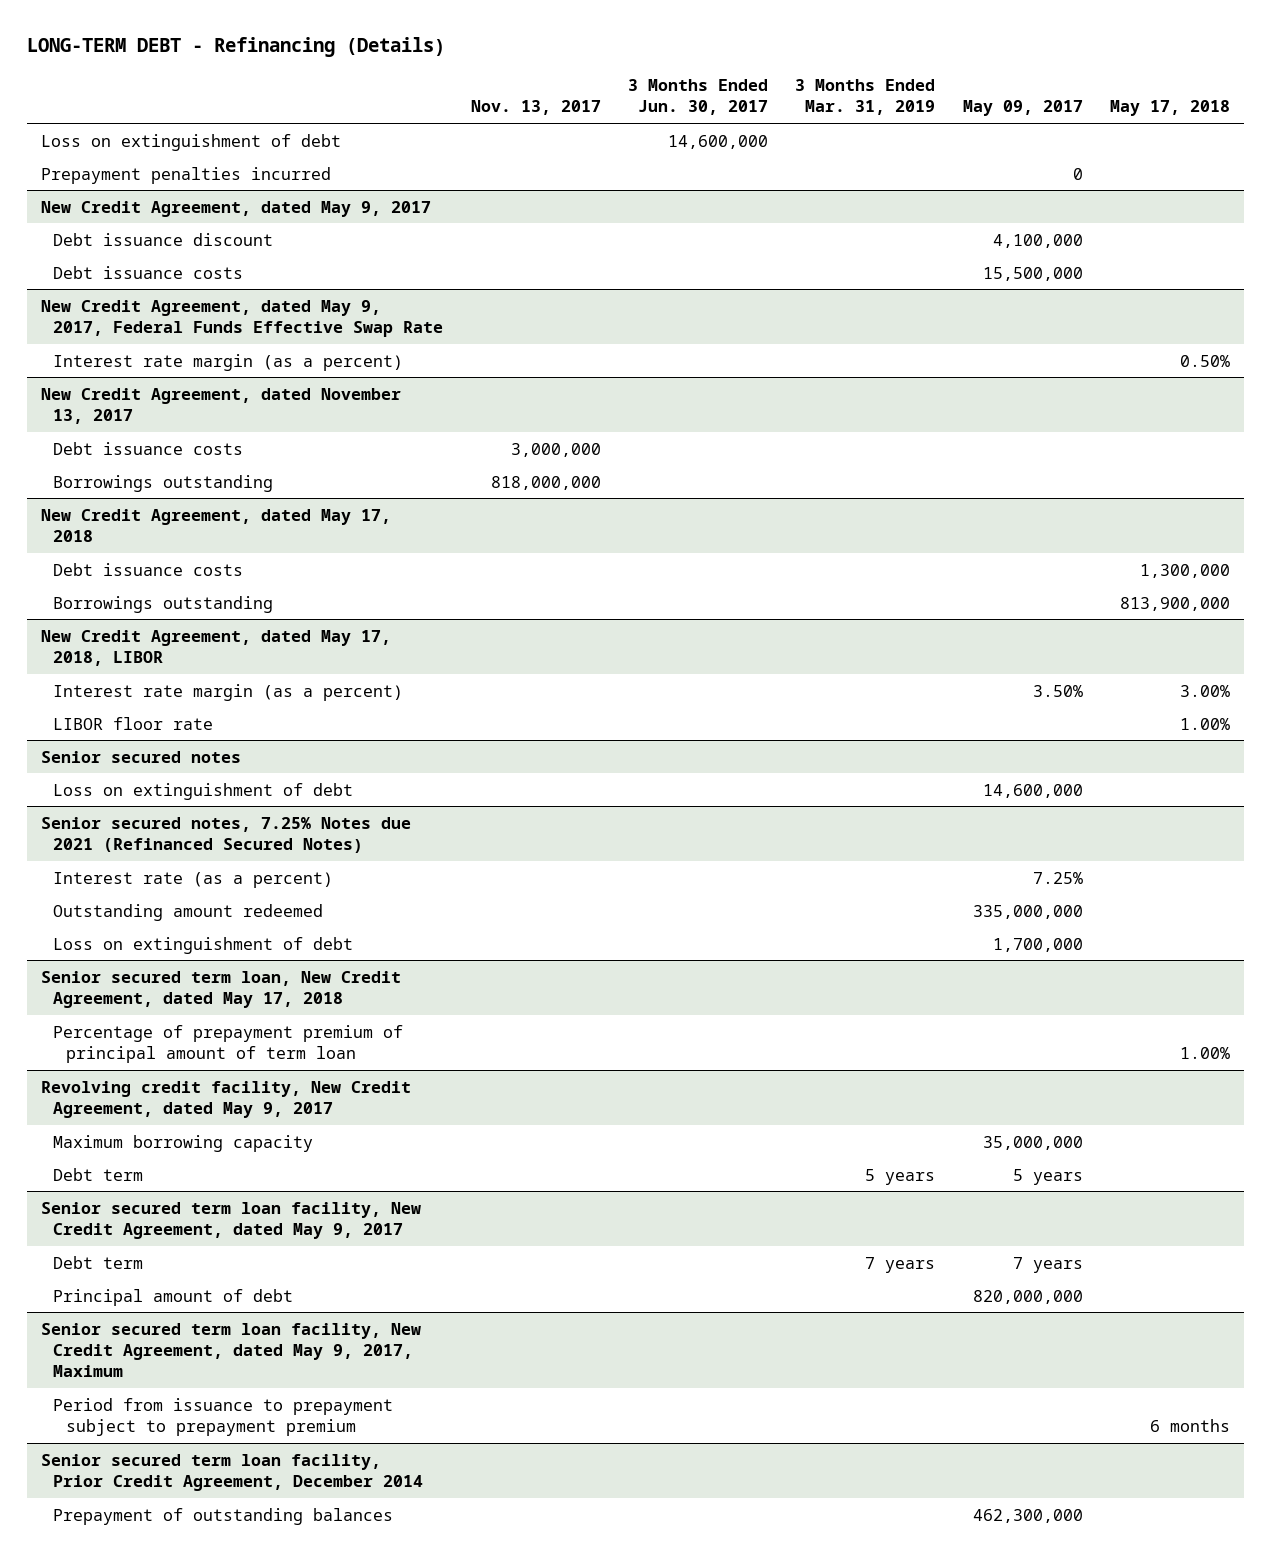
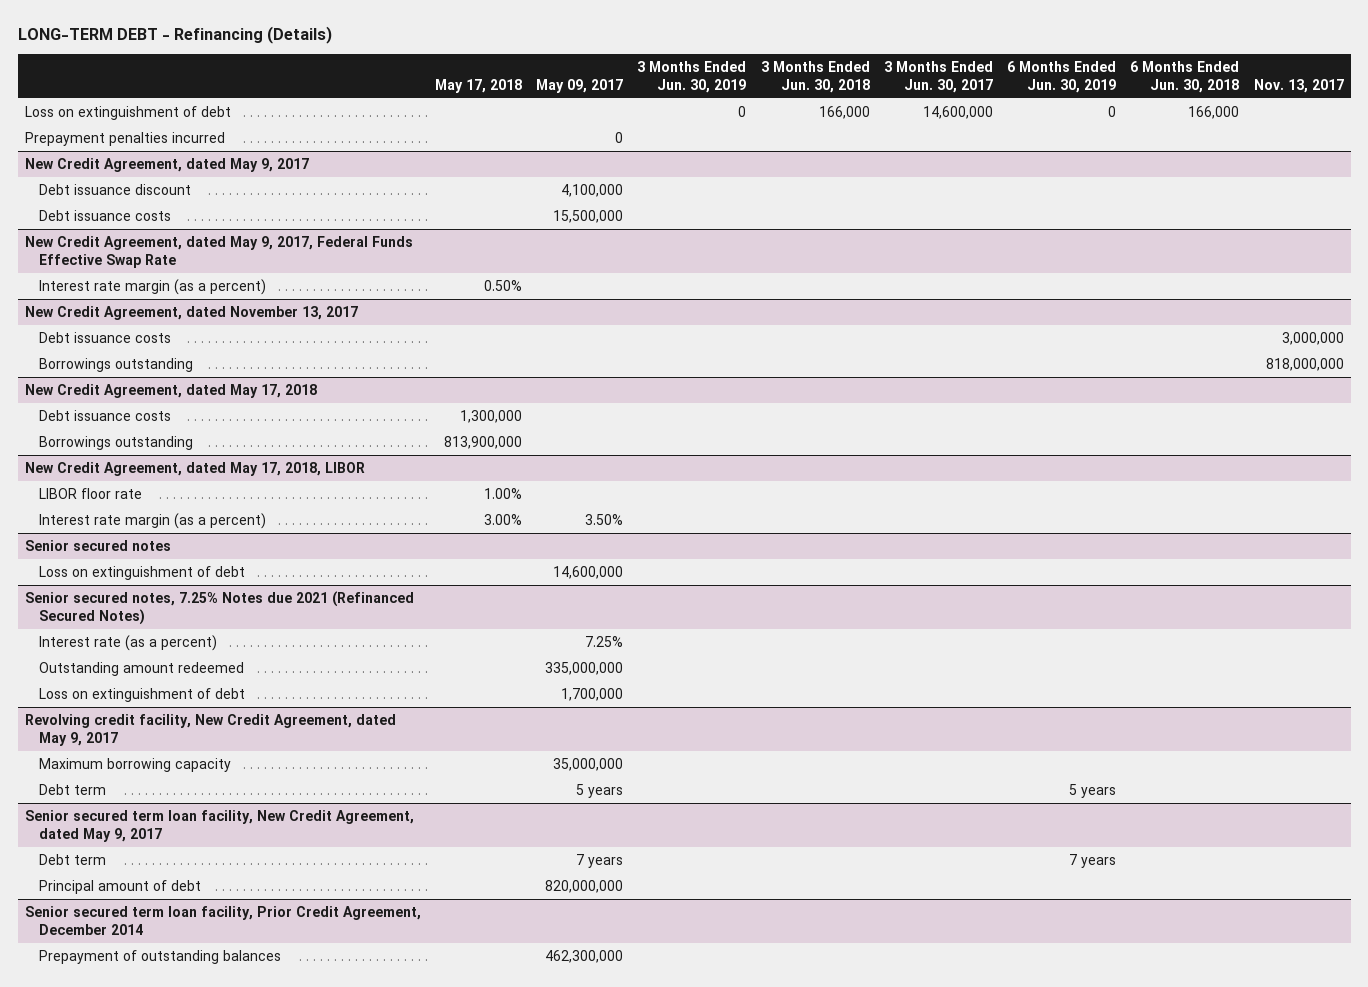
- | Nov. 13, 2017 | 3 Months Ended Jun. 30, 2017 | 3 Months Ended Mar. 31, 2019 | May 09, 2017 | May 17, 2018
+ | May 17, 2018 | May 09, 2017 | 3 Months Ended Jun. 30, 2019 | 3 Months Ended Jun. 30, 2018 | 3 Months Ended Jun. 30, 2017 | 6 Months Ended Jun. 30, 2019 | 6 Months Ended Jun. 30, 2018 | Nov. 13, 2017
@ New Credit Agreement, dated May 17, 2018, LIBOR
moved down: Interest rate margin (as a percent) | 3.00% | 3.50% | | | | | |
- Senior secured term loan, New Credit Agreement, dated May 17, 2018
- Percentage of prepayment premium of principal amount of term loan | | | | | 1.00%
- Senior secured term loan facility, New Credit Agreement, dated May 9, 2017, Maximum
- Period from issuance to prepayment subject to prepayment premium | | | | | 6 months

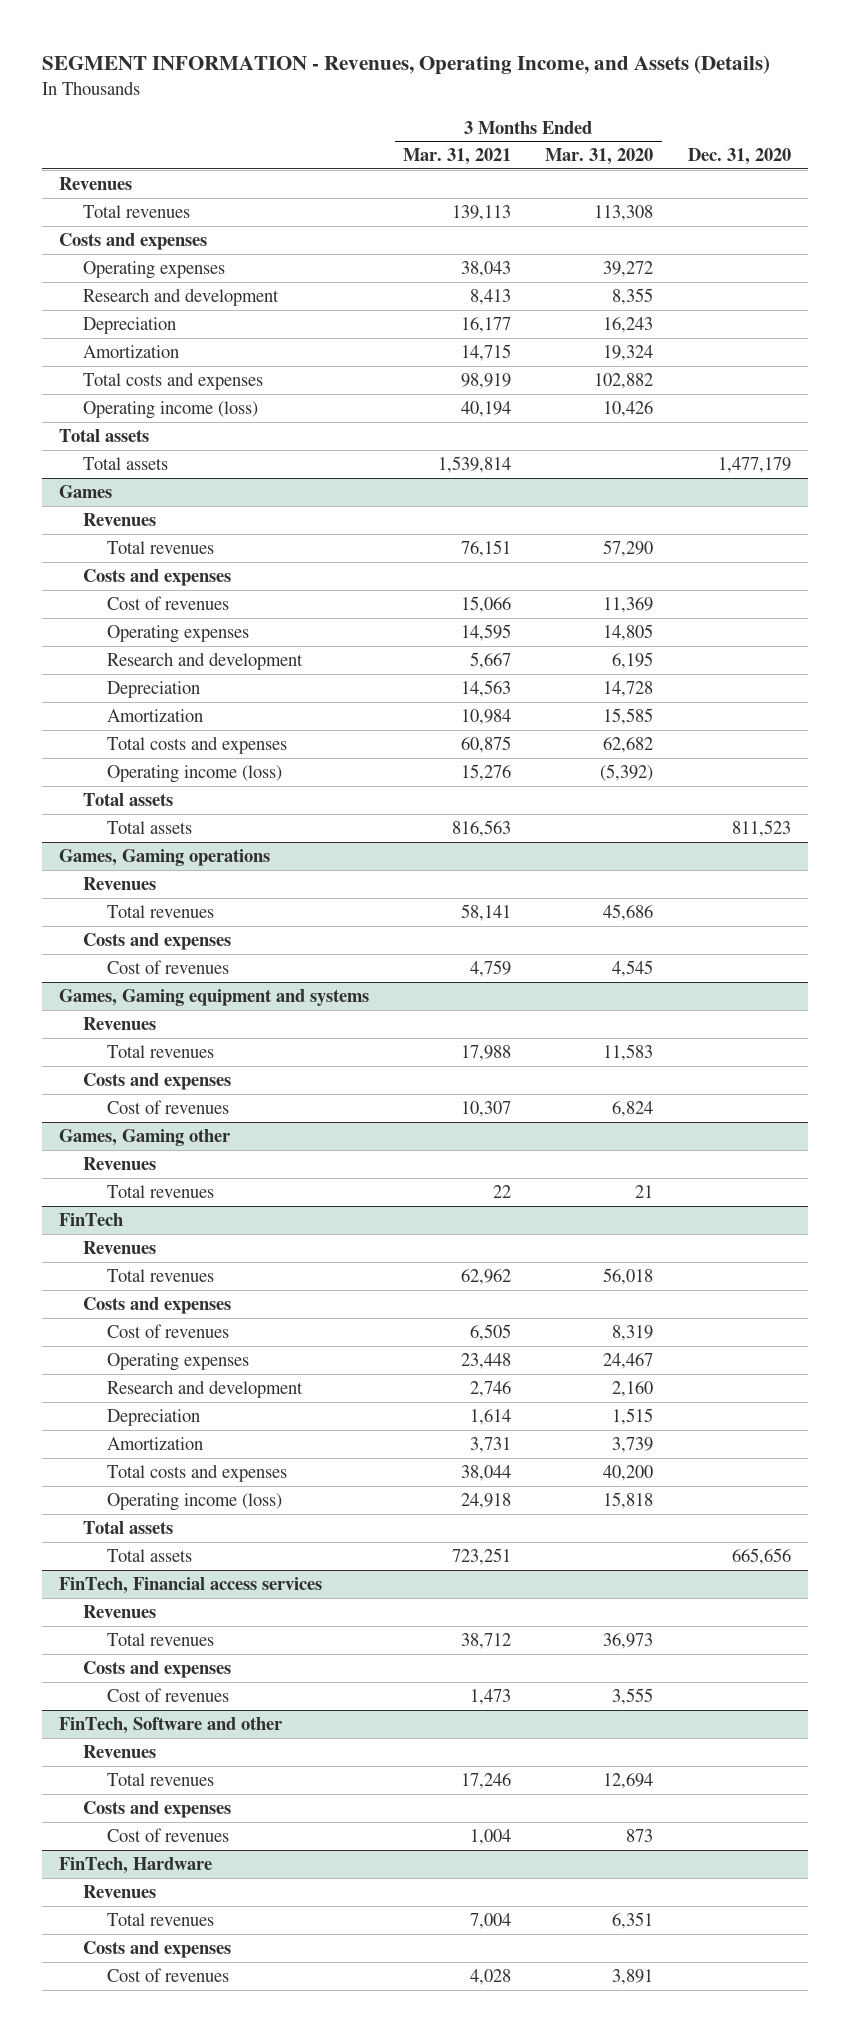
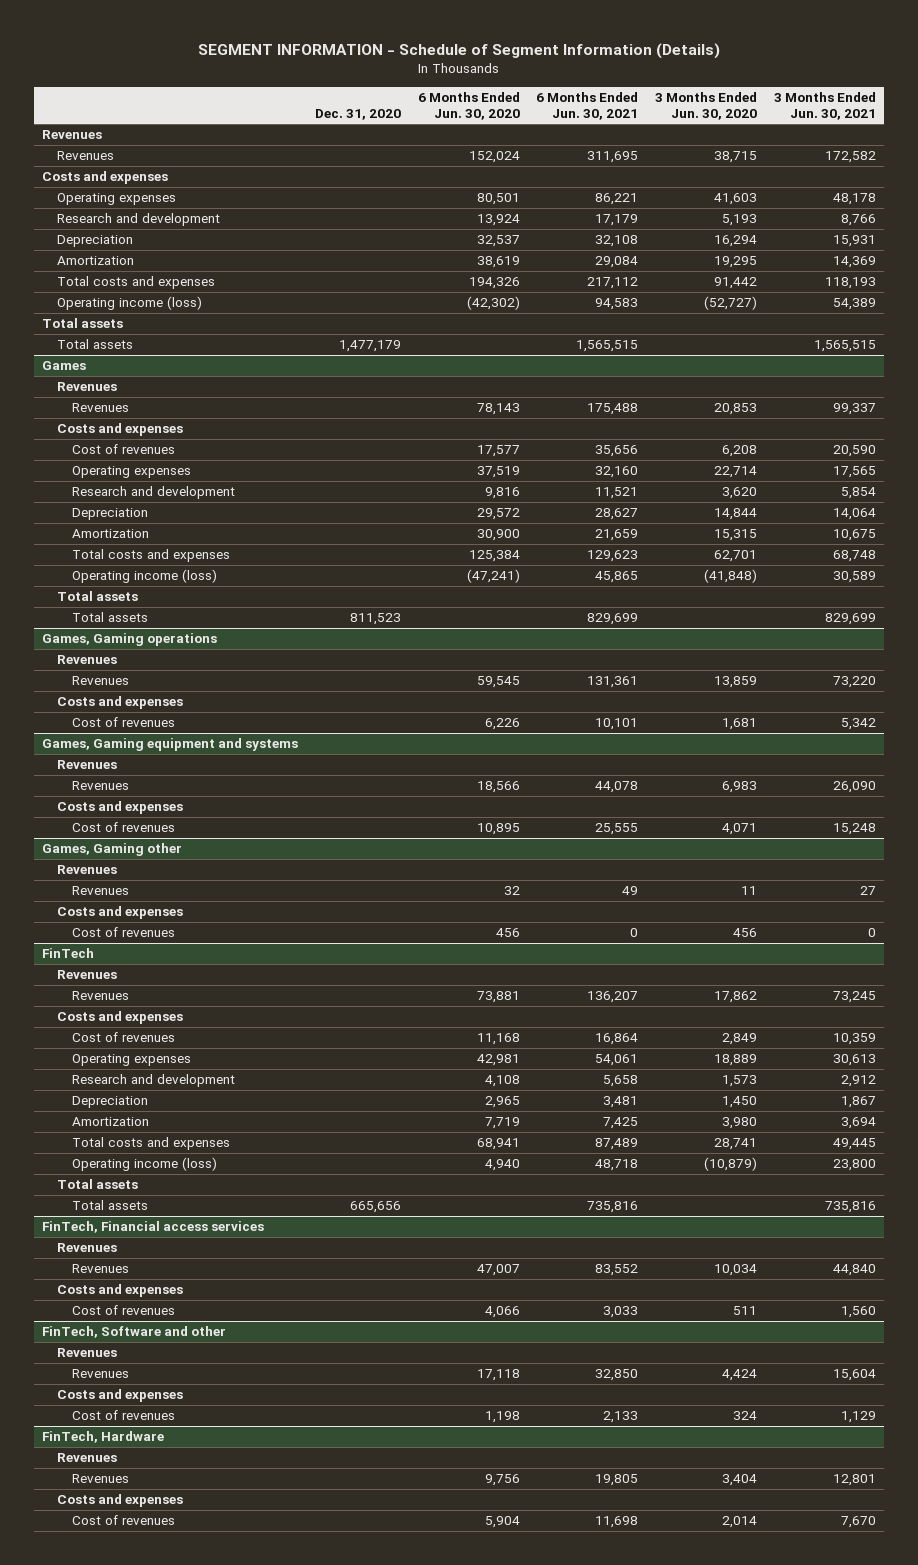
- SEGMENT INFORMATION - Revenues, Operating Income, and Assets (Details)
+ SEGMENT INFORMATION - Schedule of Segment Information (Details)
- | 3 Months Ended Mar. 31, 2021 | 3 Months Ended Mar. 31, 2020 | Dec. 31, 2020
+ | Dec. 31, 2020 | 6 Months Ended Jun. 30, 2020 | 6 Months Ended Jun. 30, 2021 | 3 Months Ended Jun. 30, 2020 | 3 Months Ended Jun. 30, 2021
- Total revenues | 139,113 | 113,308 |
+ Revenues | | 152,024 | 311,695 | 38,715 | 172,582
@ Games
- Total revenues | 76,151 | 57,290 |
+ Revenues | | 78,143 | 175,488 | 20,853 | 99,337
@ Games, Gaming operations
- Total revenues | 58,141 | 45,686 |
+ Revenues | | 59,545 | 131,361 | 13,859 | 73,220
@ Games, Gaming equipment and systems
- Total revenues | 17,988 | 11,583 |
+ Revenues | | 18,566 | 44,078 | 6,983 | 26,090
@ Games, Gaming other
- Total revenues | 22 | 21 |
+ Revenues | | 32 | 49 | 11 | 27
+ Costs and expenses
+ Cost of revenues | | 456 | 0 | 456 | 0
@ FinTech
- Total revenues | 62,962 | 56,018 |
+ Revenues | | 73,881 | 136,207 | 17,862 | 73,245
@ FinTech, Financial access services
- Total revenues | 38,712 | 36,973 |
+ Revenues | | 47,007 | 83,552 | 10,034 | 44,840
@ FinTech, Software and other
- Total revenues | 17,246 | 12,694 |
+ Revenues | | 17,118 | 32,850 | 4,424 | 15,604
@ FinTech, Hardware
- Total revenues | 7,004 | 6,351 |
+ Revenues | | 9,756 | 19,805 | 3,404 | 12,801

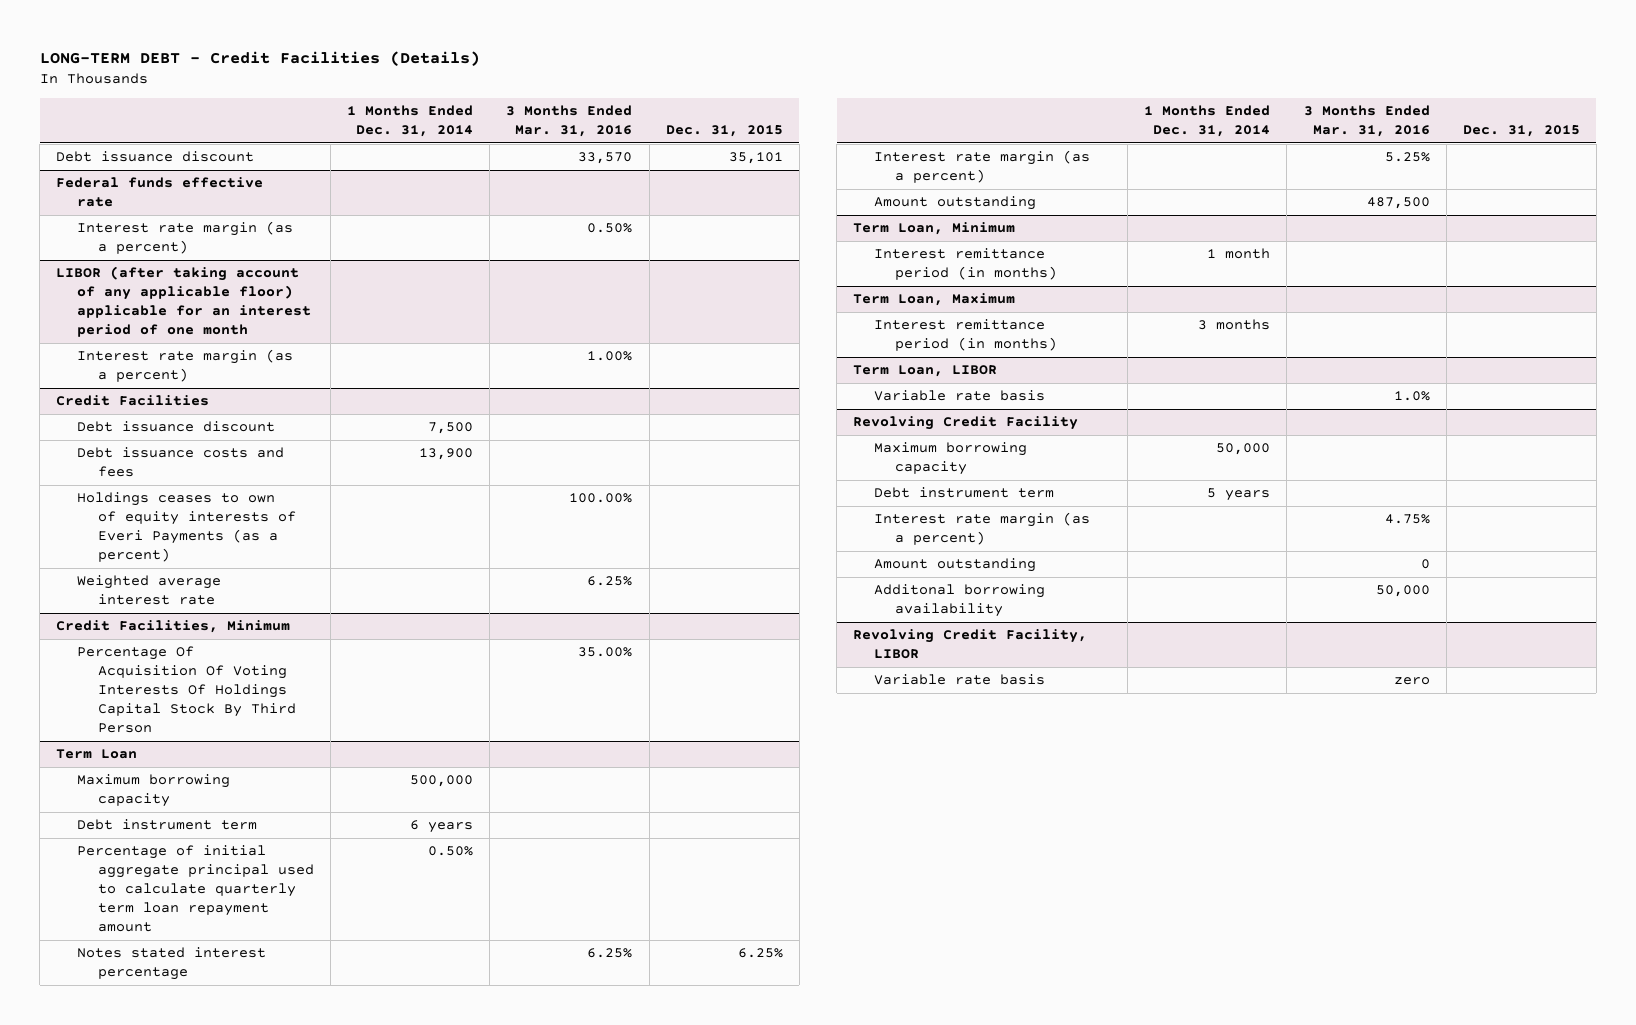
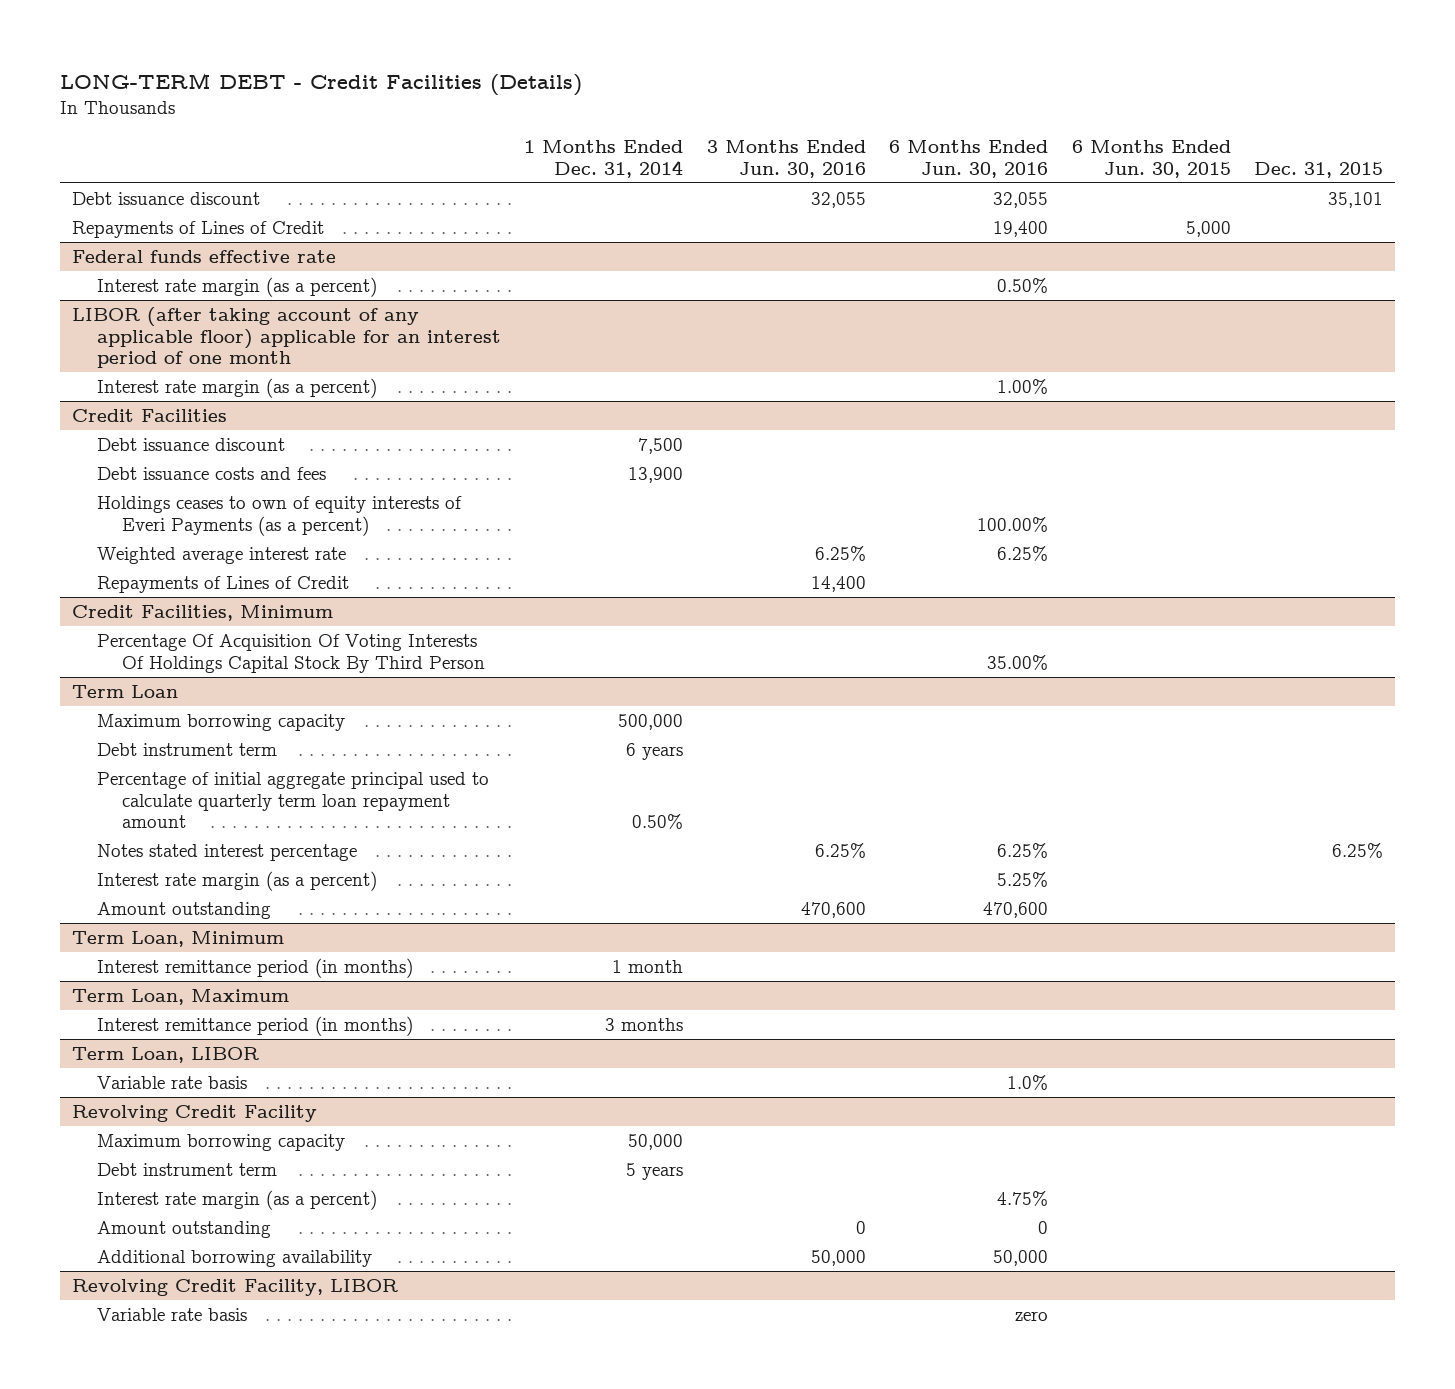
- | 1 Months Ended Dec. 31, 2014 | 3 Months Ended Mar. 31, 2016 | Dec. 31, 2015
+ | 1 Months Ended Dec. 31, 2014 | 3 Months Ended Jun. 30, 2016 | 6 Months Ended Jun. 30, 2016 | 6 Months Ended Jun. 30, 2015 | Dec. 31, 2015
+ Repayments of Lines of Credit | | | 19,400 | 5,000 |
@ Credit Facilities
+ Repayments of Lines of Credit | | 14,400 | | |
@ Revolving Credit Facility
- Additonal borrowing availability | | 50,000 |
+ Additional borrowing availability | | 50,000 | 50,000 | |

